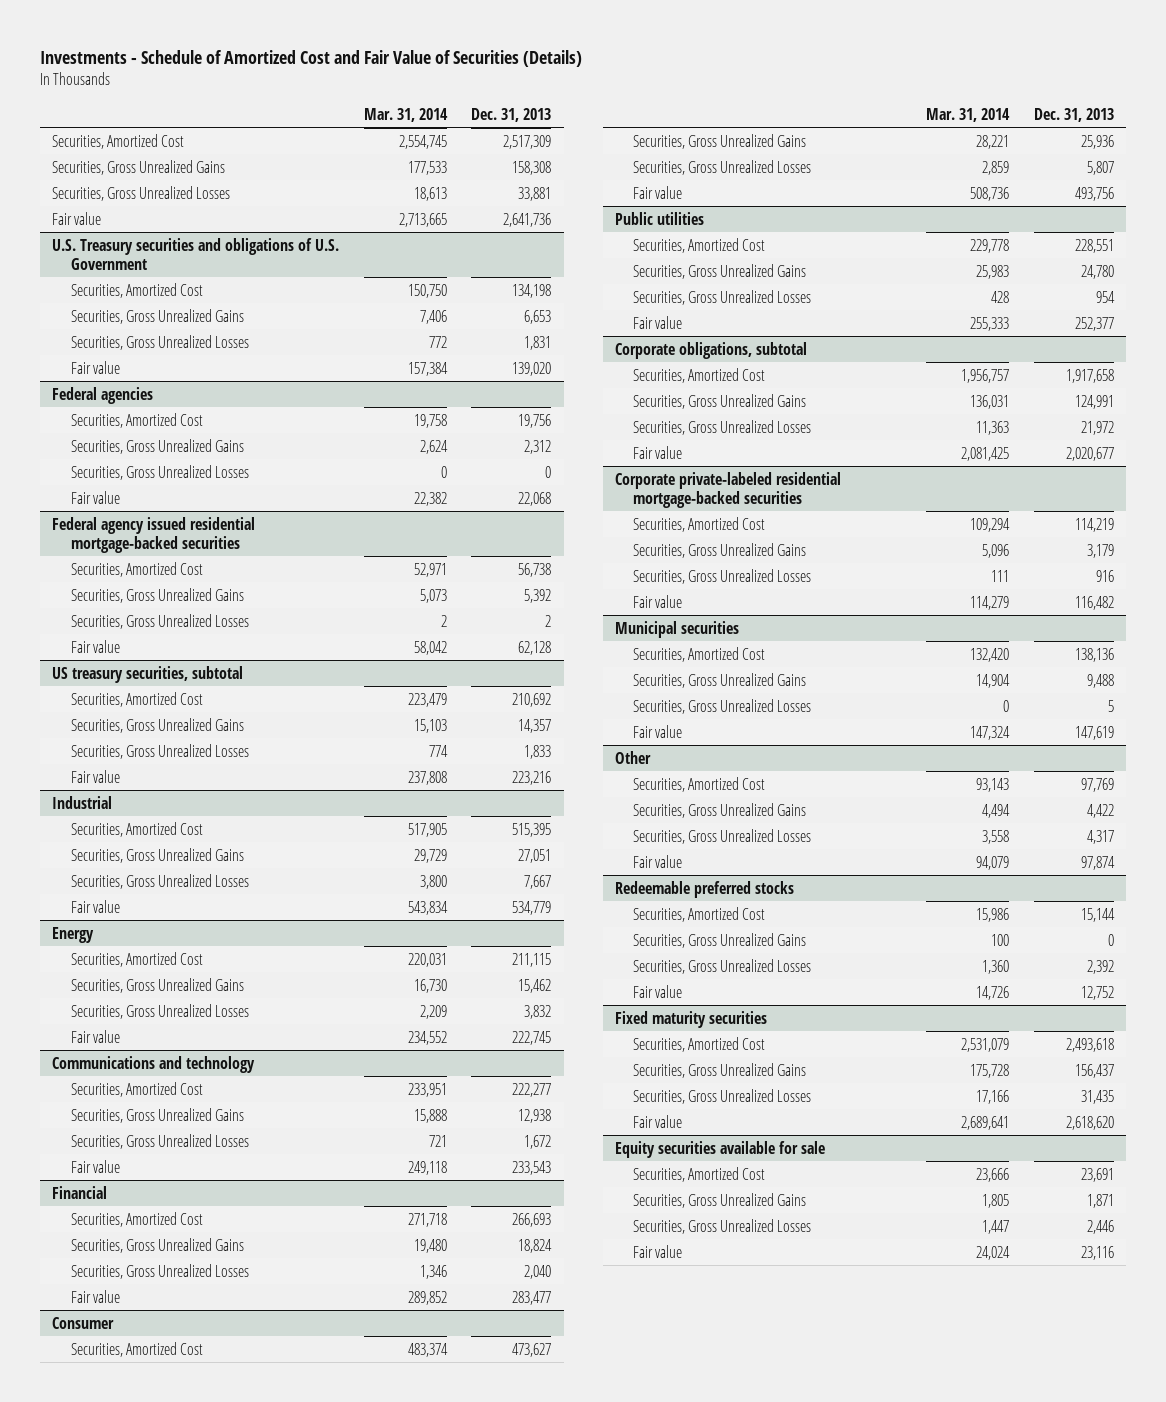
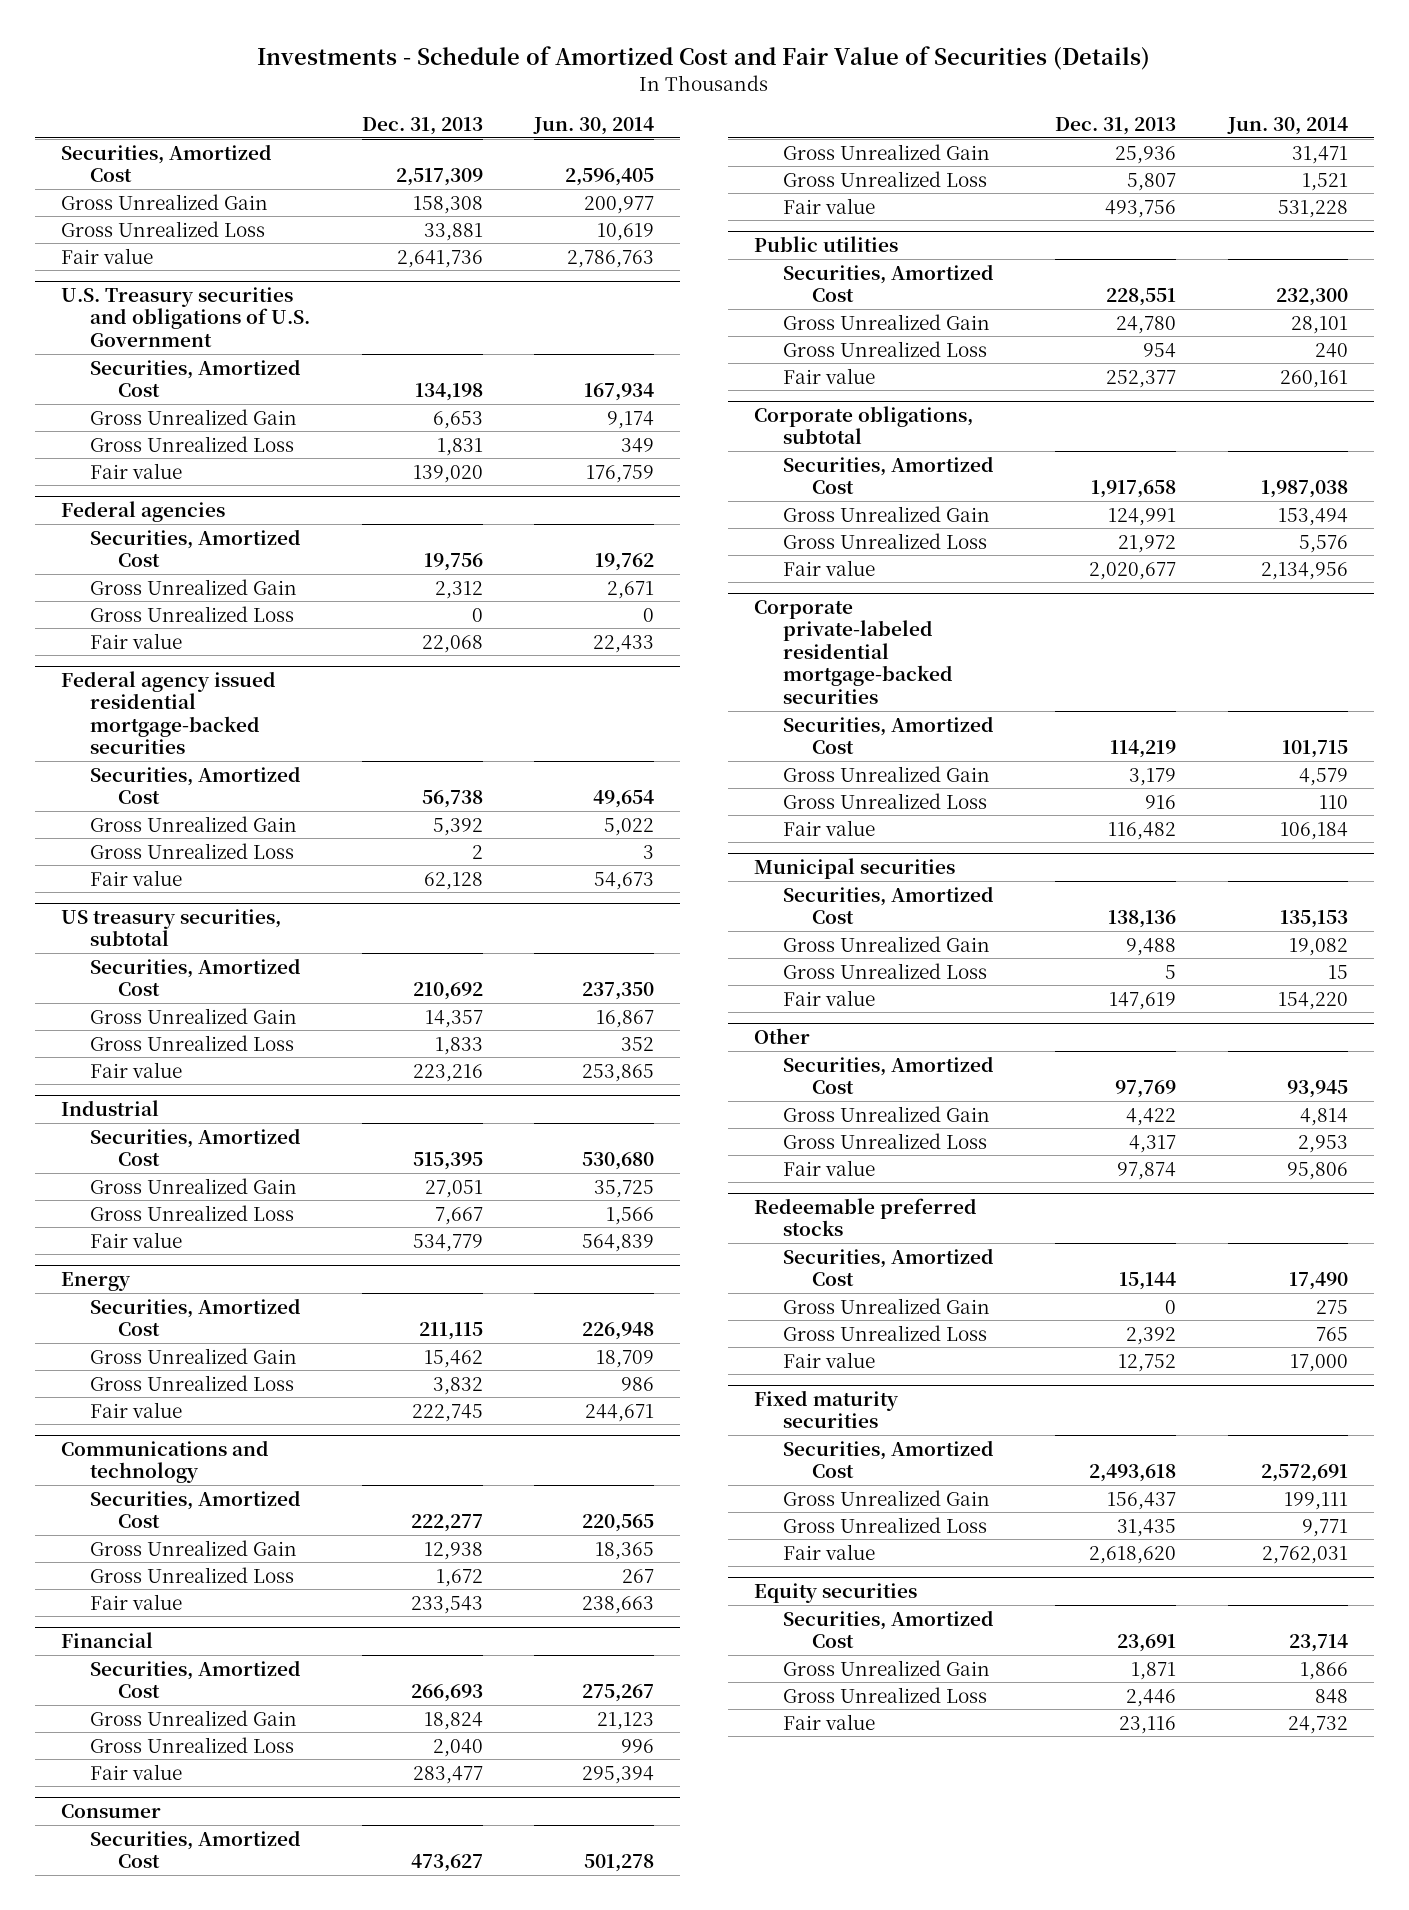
- | Mar. 31, 2014 | Dec. 31, 2013
+ | Dec. 31, 2013 | Jun. 30, 2014
- Securities, Gross Unrealized Gains | 177,533 | 158,308
- Securities, Gross Unrealized Losses | 18,613 | 33,881
+ Gross Unrealized Gain | 158,308 | 200,977
+ Gross Unrealized Loss | 33,881 | 10,619
@ U.S. Treasury securities and obligations of U.S. Government
- Securities, Gross Unrealized Gains | 7,406 | 6,653
- Securities, Gross Unrealized Losses | 772 | 1,831
+ Gross Unrealized Gain | 6,653 | 9,174
+ Gross Unrealized Loss | 1,831 | 349
@ Federal agencies
- Securities, Gross Unrealized Gains | 2,624 | 2,312
- Securities, Gross Unrealized Losses | 0 | 0
+ Gross Unrealized Gain | 2,312 | 2,671
+ Gross Unrealized Loss | 0 | 0
@ Federal agency issued residential mortgage-backed securities
- Securities, Gross Unrealized Gains | 5,073 | 5,392
- Securities, Gross Unrealized Losses | 2 | 2
+ Gross Unrealized Gain | 5,392 | 5,022
+ Gross Unrealized Loss | 2 | 3
@ US treasury securities, subtotal
- Securities, Gross Unrealized Gains | 15,103 | 14,357
- Securities, Gross Unrealized Losses | 774 | 1,833
+ Gross Unrealized Gain | 14,357 | 16,867
+ Gross Unrealized Loss | 1,833 | 352
@ Industrial
- Securities, Gross Unrealized Gains | 29,729 | 27,051
- Securities, Gross Unrealized Losses | 3,800 | 7,667
+ Gross Unrealized Gain | 27,051 | 35,725
+ Gross Unrealized Loss | 7,667 | 1,566
@ Energy
- Securities, Gross Unrealized Gains | 16,730 | 15,462
- Securities, Gross Unrealized Losses | 2,209 | 3,832
+ Gross Unrealized Gain | 15,462 | 18,709
+ Gross Unrealized Loss | 3,832 | 986
@ Communications and technology
- Securities, Gross Unrealized Gains | 15,888 | 12,938
- Securities, Gross Unrealized Losses | 721 | 1,672
+ Gross Unrealized Gain | 12,938 | 18,365
+ Gross Unrealized Loss | 1,672 | 267
@ Financial
- Securities, Gross Unrealized Gains | 19,480 | 18,824
- Securities, Gross Unrealized Losses | 1,346 | 2,040
+ Gross Unrealized Gain | 18,824 | 21,123
+ Gross Unrealized Loss | 2,040 | 996
@ Consumer
- Securities, Gross Unrealized Gains | 28,221 | 25,936
- Securities, Gross Unrealized Losses | 2,859 | 5,807
+ Gross Unrealized Gain | 25,936 | 31,471
+ Gross Unrealized Loss | 5,807 | 1,521
@ Public utilities
- Securities, Gross Unrealized Gains | 25,983 | 24,780
- Securities, Gross Unrealized Losses | 428 | 954
+ Gross Unrealized Gain | 24,780 | 28,101
+ Gross Unrealized Loss | 954 | 240
@ Corporate obligations, subtotal
- Securities, Gross Unrealized Gains | 136,031 | 124,991
- Securities, Gross Unrealized Losses | 11,363 | 21,972
+ Gross Unrealized Gain | 124,991 | 153,494
+ Gross Unrealized Loss | 21,972 | 5,576
@ Corporate private-labeled residential mortgage-backed securities
- Securities, Gross Unrealized Gains | 5,096 | 3,179
- Securities, Gross Unrealized Losses | 111 | 916
+ Gross Unrealized Gain | 3,179 | 4,579
+ Gross Unrealized Loss | 916 | 110
@ Municipal securities
- Securities, Gross Unrealized Gains | 14,904 | 9,488
- Securities, Gross Unrealized Losses | 0 | 5
+ Gross Unrealized Gain | 9,488 | 19,082
+ Gross Unrealized Loss | 5 | 15
@ Other
- Securities, Gross Unrealized Gains | 4,494 | 4,422
- Securities, Gross Unrealized Losses | 3,558 | 4,317
+ Gross Unrealized Gain | 4,422 | 4,814
+ Gross Unrealized Loss | 4,317 | 2,953
@ Redeemable preferred stocks
- Securities, Gross Unrealized Gains | 100 | 0
- Securities, Gross Unrealized Losses | 1,360 | 2,392
+ Gross Unrealized Gain | 0 | 275
+ Gross Unrealized Loss | 2,392 | 765
@ Fixed maturity securities
- Securities, Gross Unrealized Gains | 175,728 | 156,437
- Securities, Gross Unrealized Losses | 17,166 | 31,435
+ Gross Unrealized Gain | 156,437 | 199,111
+ Gross Unrealized Loss | 31,435 | 9,771
- Equity securities available for sale
+ Equity securities
- Securities, Gross Unrealized Gains | 1,805 | 1,871
- Securities, Gross Unrealized Losses | 1,447 | 2,446
+ Gross Unrealized Gain | 1,871 | 1,866
+ Gross Unrealized Loss | 2,446 | 848

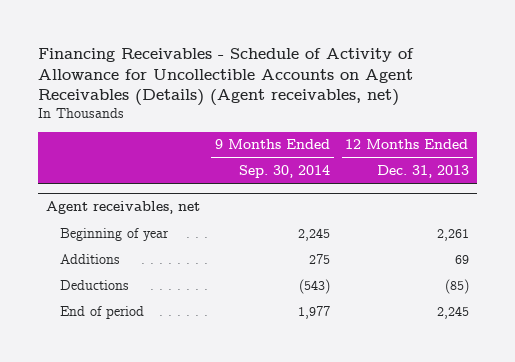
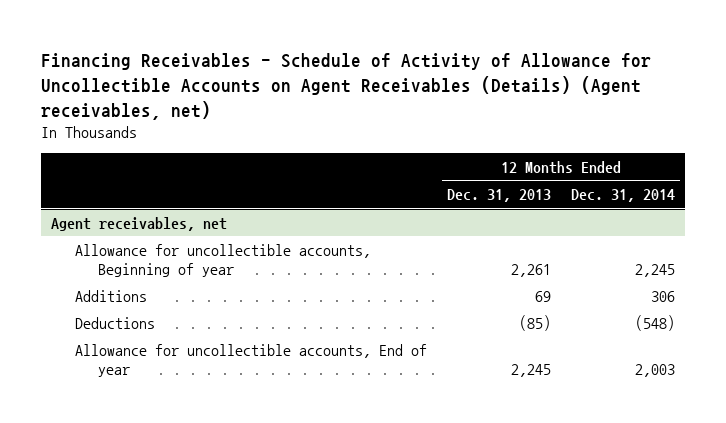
- | 9 Months Ended Sep. 30, 2014 | 12 Months Ended Dec. 31, 2013
+ | 12 Months Ended Dec. 31, 2013 | 12 Months Ended Dec. 31, 2014
@ Agent receivables, net
- Beginning of year | 2,245 | 2,261
+ Allowance for uncollectible accounts, Beginning of year | 2,261 | 2,245
- End of period | 1,977 | 2,245
+ Allowance for uncollectible accounts, End of year | 2,245 | 2,003

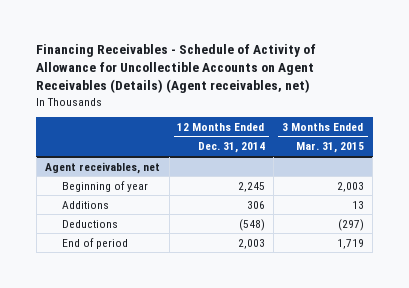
- | 12 Months Ended Dec. 31, 2013 | 12 Months Ended Dec. 31, 2014
+ | 12 Months Ended Dec. 31, 2014 | 3 Months Ended Mar. 31, 2015
@ Agent receivables, net
- Allowance for uncollectible accounts, Beginning of year | 2,261 | 2,245
+ Beginning of year | 2,245 | 2,003
- Allowance for uncollectible accounts, End of year | 2,245 | 2,003
+ End of period | 2,003 | 1,719

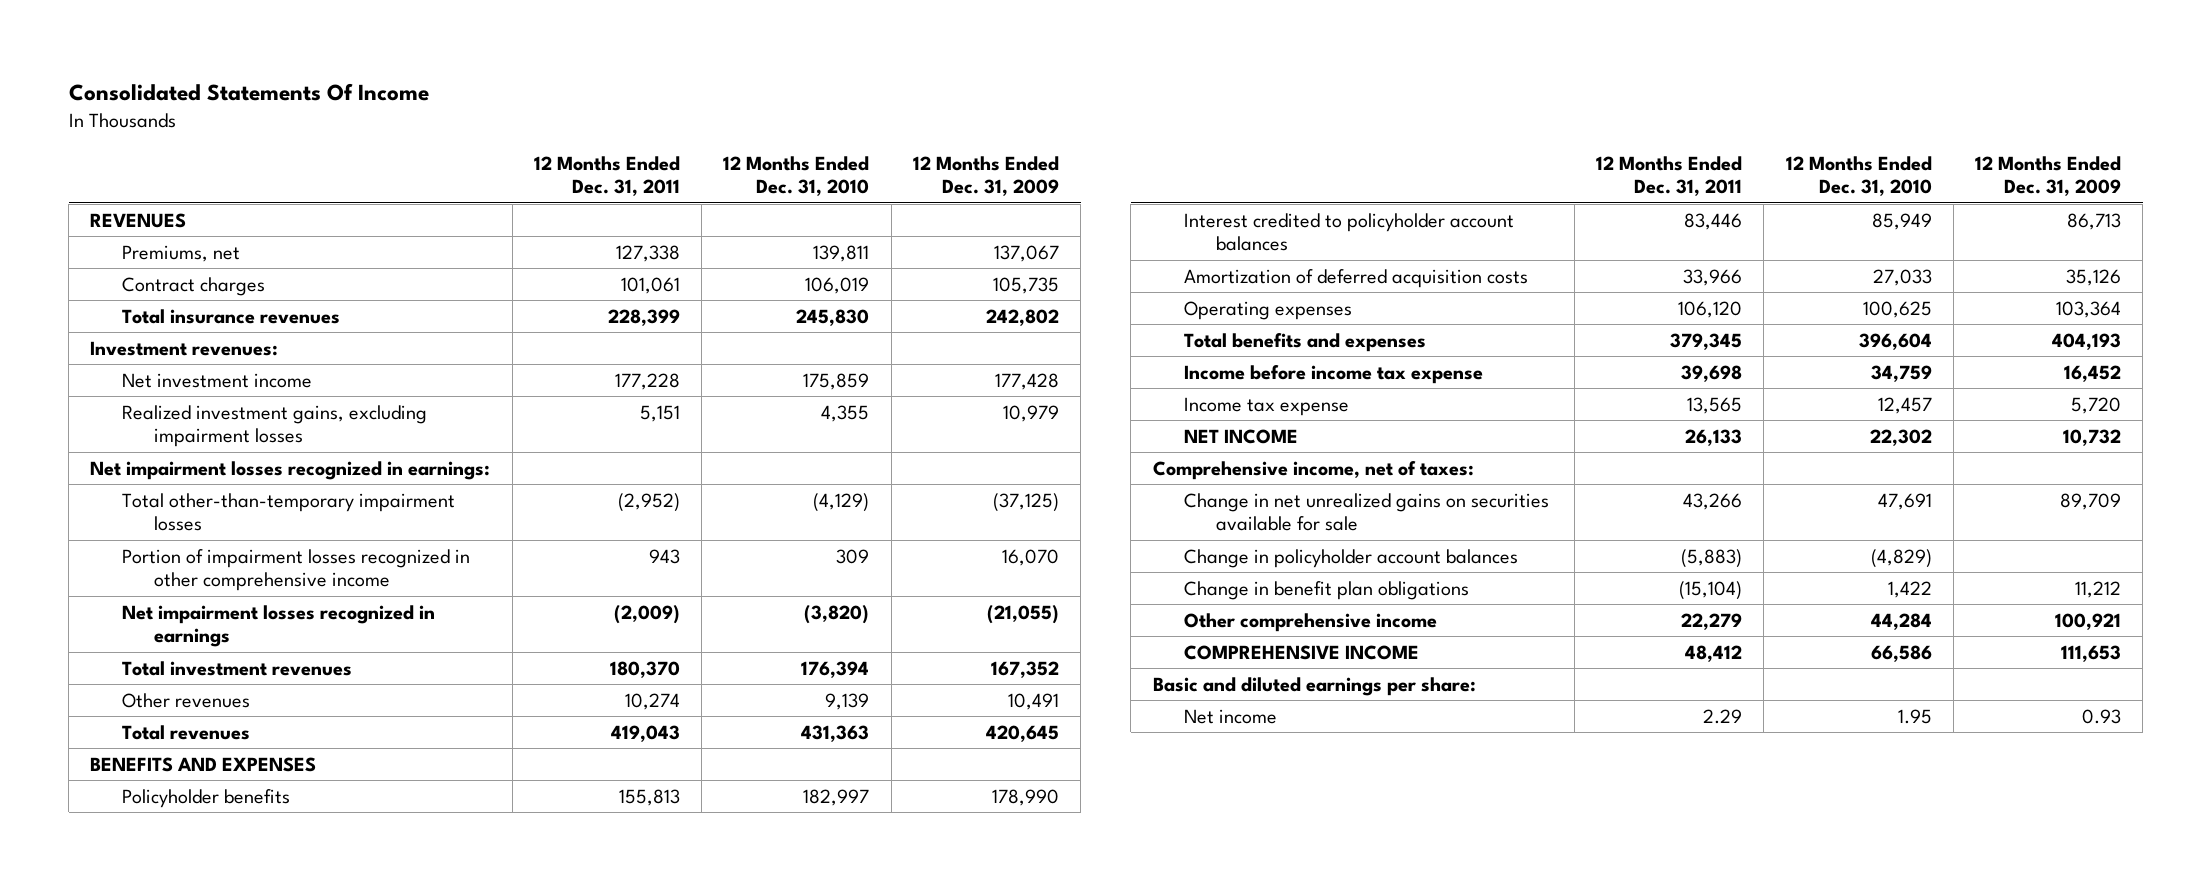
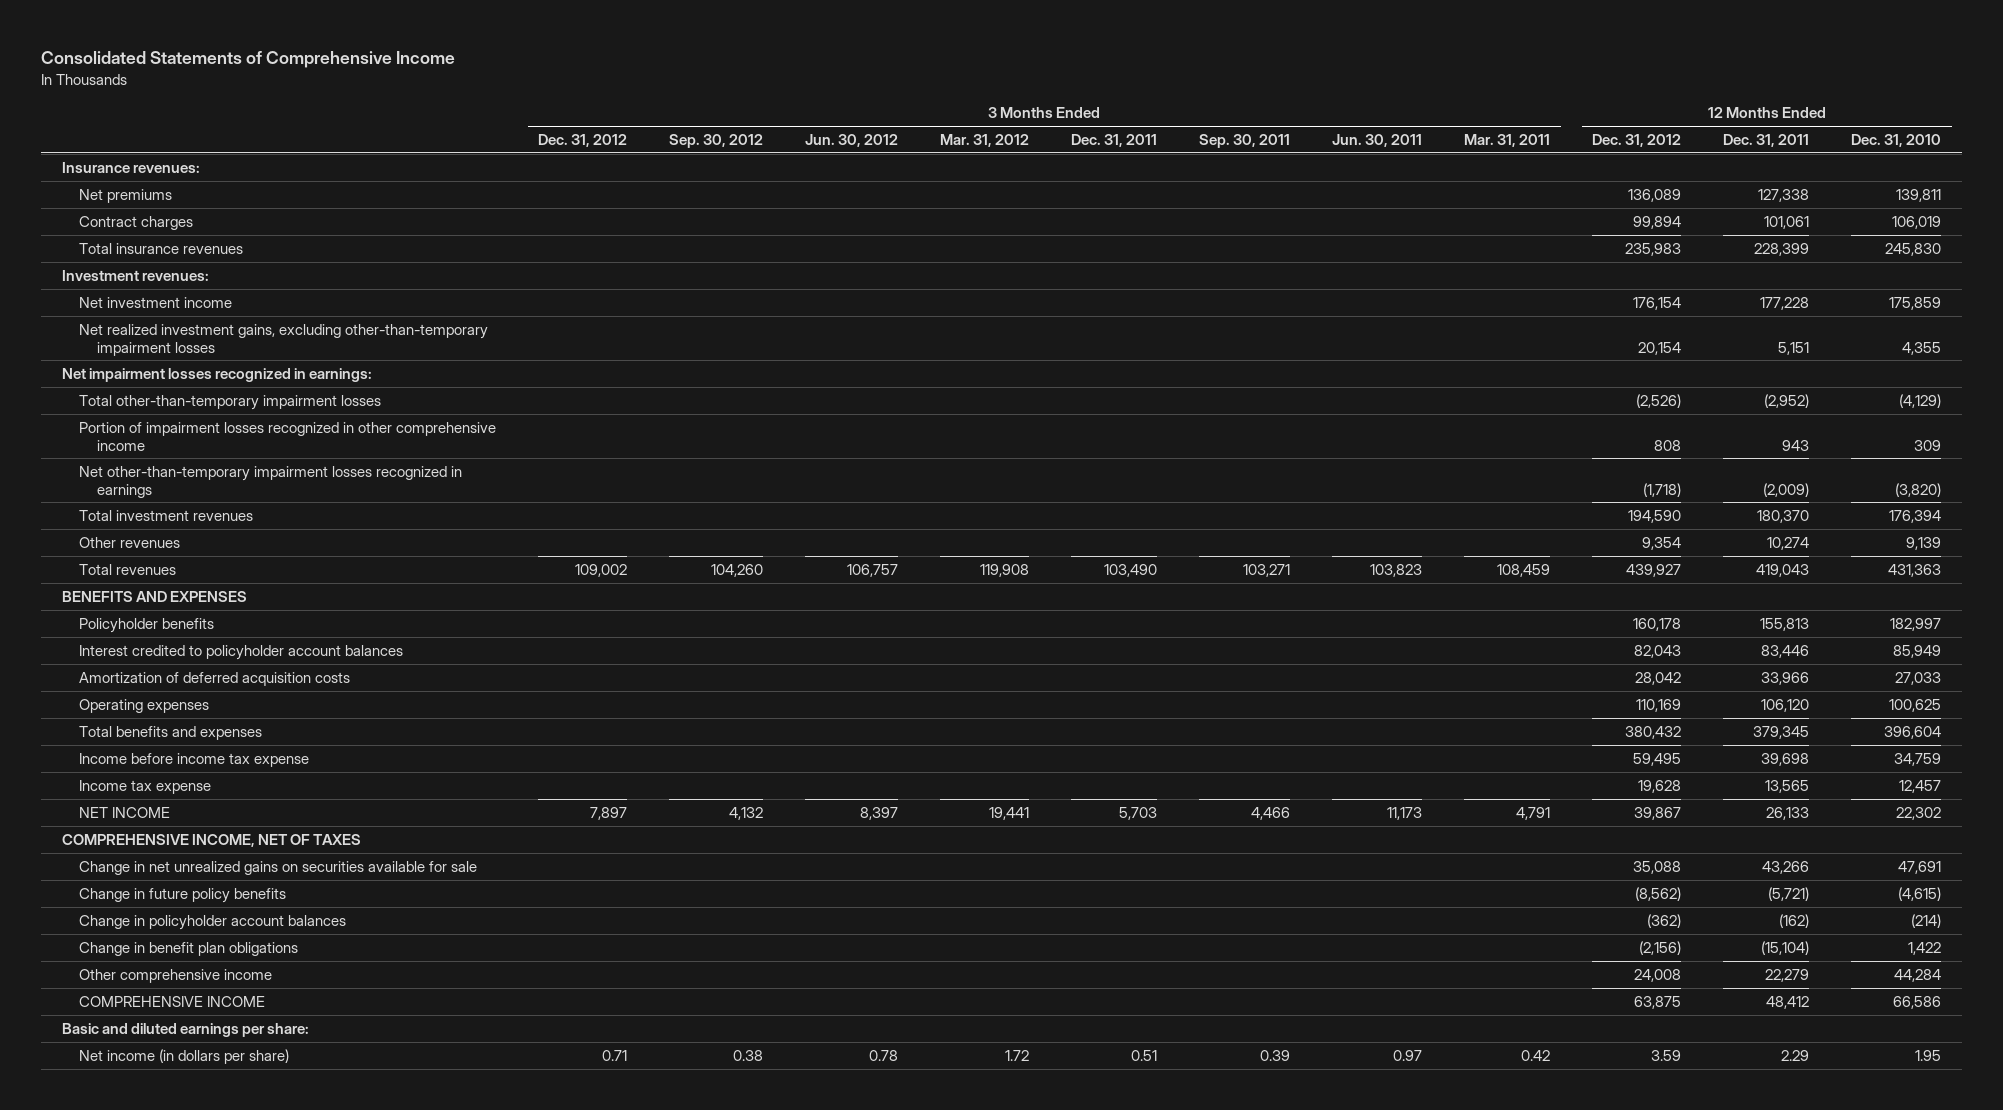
- Consolidated Statements Of Income
+ Consolidated Statements of Comprehensive Income
- | 12 Months Ended Dec. 31, 2011 | 12 Months Ended Dec. 31, 2010 | 12 Months Ended Dec. 31, 2009
+ | 3 Months Ended Dec. 31, 2012 | 3 Months Ended Sep. 30, 2012 | 3 Months Ended Jun. 30, 2012 | 3 Months Ended Mar. 31, 2012 | 3 Months Ended Dec. 31, 2011 | 3 Months Ended Sep. 30, 2011 | 3 Months Ended Jun. 30, 2011 | 3 Months Ended Mar. 31, 2011 | 12 Months Ended Dec. 31, 2012 | 12 Months Ended Dec. 31, 2011 | 12 Months Ended Dec. 31, 2010
- REVENUES
- Premiums, net | 127,338 | 139,811 | 137,067
+ Insurance revenues:
+ Net premiums | | | | | | | | | 136,089 | 127,338 | 139,811
- Realized investment gains, excluding impairment losses | 5,151 | 4,355 | 10,979
+ Net realized investment gains, excluding other-than-temporary impairment losses | | | | | | | | | 20,154 | 5,151 | 4,355
- Net impairment losses recognized in earnings | (2,009) | (3,820) | (21,055)
+ Net other-than-temporary impairment losses recognized in earnings | | | | | | | | | (1,718) | (2,009) | (3,820)
- Comprehensive income, net of taxes:
+ COMPREHENSIVE INCOME, NET OF TAXES
- Change in policyholder account balances | (5,883) | (4,829) |
+ Change in future policy benefits | | | | | | | | | (8,562) | (5,721) | (4,615)
+ Change in policyholder account balances | | | | | | | | | (362) | (162) | (214)
- Net income | 2.29 | 1.95 | 0.93
+ Net income (in dollars per share) | 0.71 | 0.38 | 0.78 | 1.72 | 0.51 | 0.39 | 0.97 | 0.42 | 3.59 | 2.29 | 1.95

